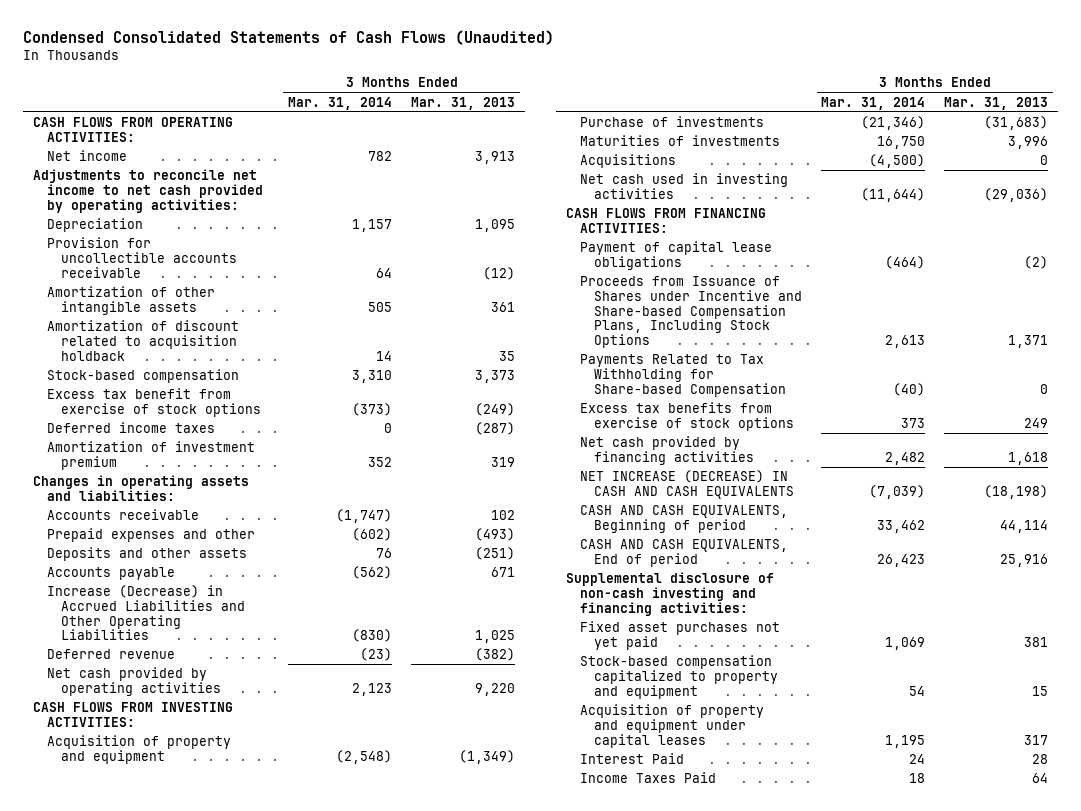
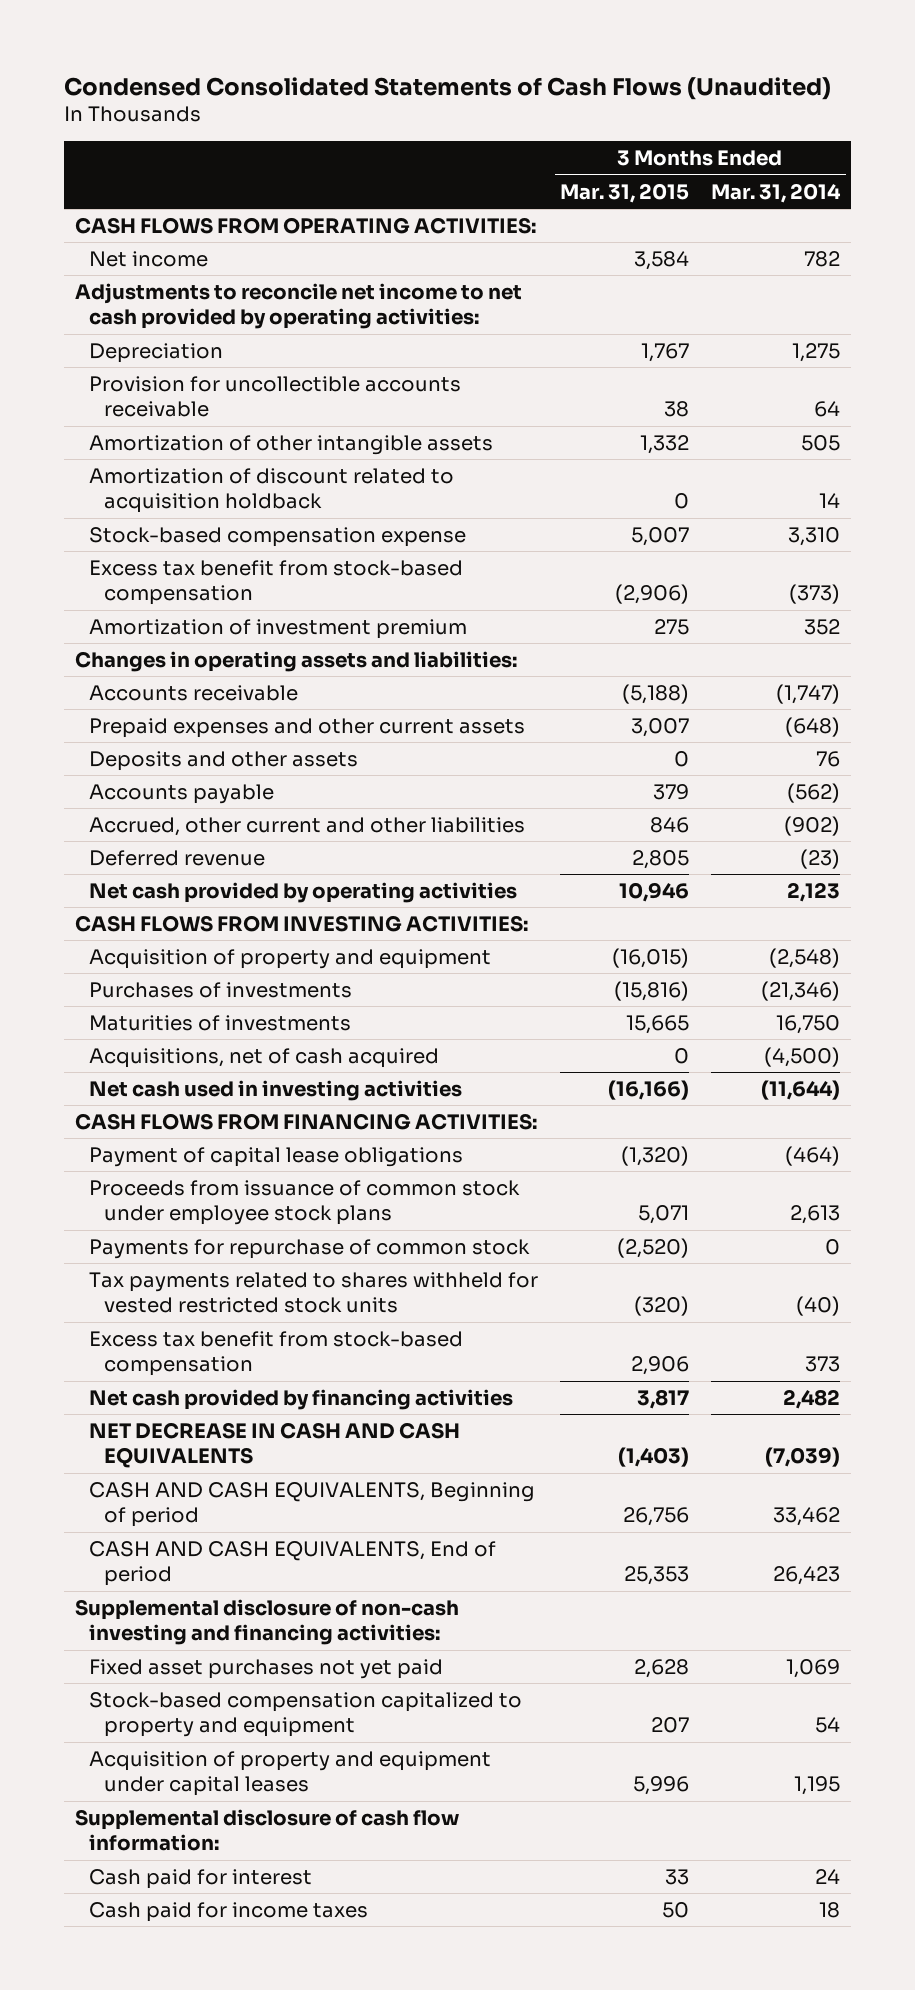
- | 3 Months Ended Mar. 31, 2014 | 3 Months Ended Mar. 31, 2013
+ | 3 Months Ended Mar. 31, 2015 | 3 Months Ended Mar. 31, 2014
- Depreciation | 1,157 | 1,095
+ Depreciation | 1,767 | 1,275
- Stock-based compensation | 3,310 | 3,373
- Excess tax benefit from exercise of stock options | (373) | (249)
- Deferred income taxes | 0 | (287)
+ Stock-based compensation expense | 5,007 | 3,310
+ Excess tax benefit from stock-based compensation | (2,906) | (373)
- Prepaid expenses and other | (602) | (493)
+ Prepaid expenses and other current assets | 3,007 | (648)
- Increase (Decrease) in Accrued Liabilities and Other Operating Liabilities | (830) | 1,025
+ Accrued, other current and other liabilities | 846 | (902)
- Purchase of investments | (21,346) | (31,683)
+ Purchases of investments | (15,816) | (21,346)
- Acquisitions | (4,500) | 0
+ Acquisitions, net of cash acquired | 0 | (4,500)
- Proceeds from Issuance of Shares under Incentive and Share-based Compensation Plans, Including Stock Options | 2,613 | 1,371
- Payments Related to Tax Withholding for Share-based Compensation | (40) | 0
- Excess tax benefits from exercise of stock options | 373 | 249
+ Proceeds from issuance of common stock under employee stock plans | 5,071 | 2,613
+ Payments for repurchase of common stock | (2,520) | 0
+ Tax payments related to shares withheld for vested restricted stock units | (320) | (40)
+ Excess tax benefit from stock-based compensation | 2,906 | 373
- NET INCREASE (DECREASE) IN CASH AND CASH EQUIVALENTS | (7,039) | (18,198)
+ NET DECREASE IN CASH AND CASH EQUIVALENTS | (1,403) | (7,039)
- Interest Paid | 24 | 28
- Income Taxes Paid | 18 | 64
+ Supplemental disclosure of cash flow information:
+ Cash paid for interest | 33 | 24
+ Cash paid for income taxes | 50 | 18

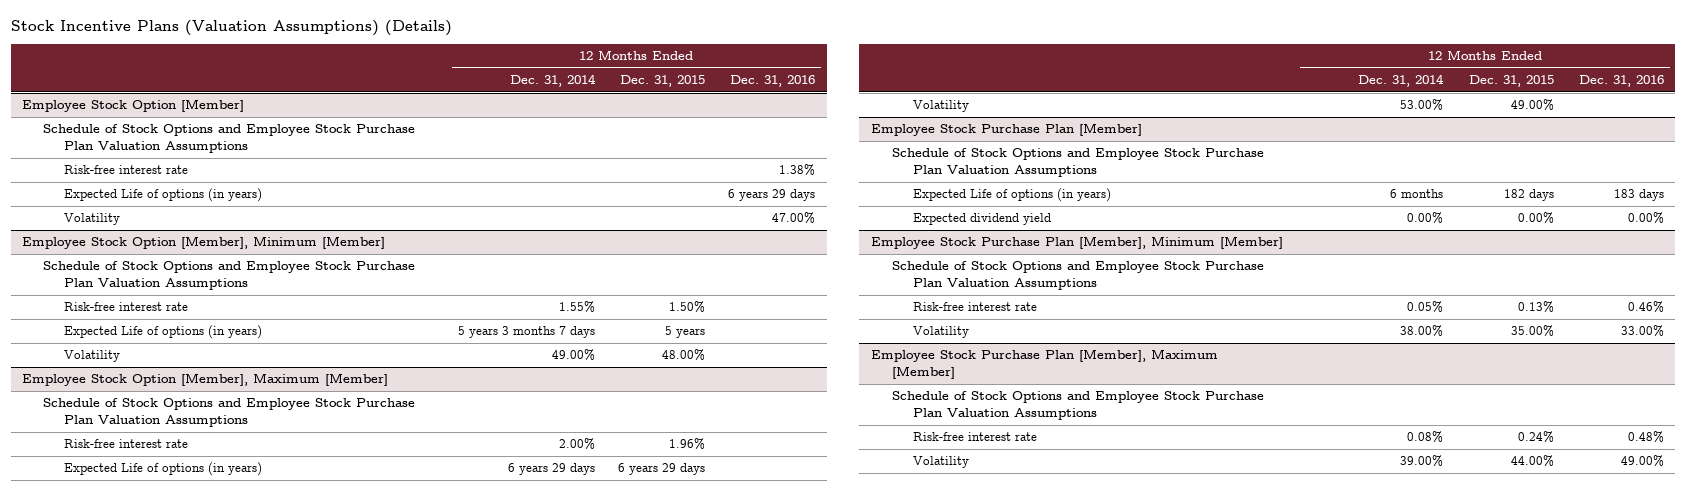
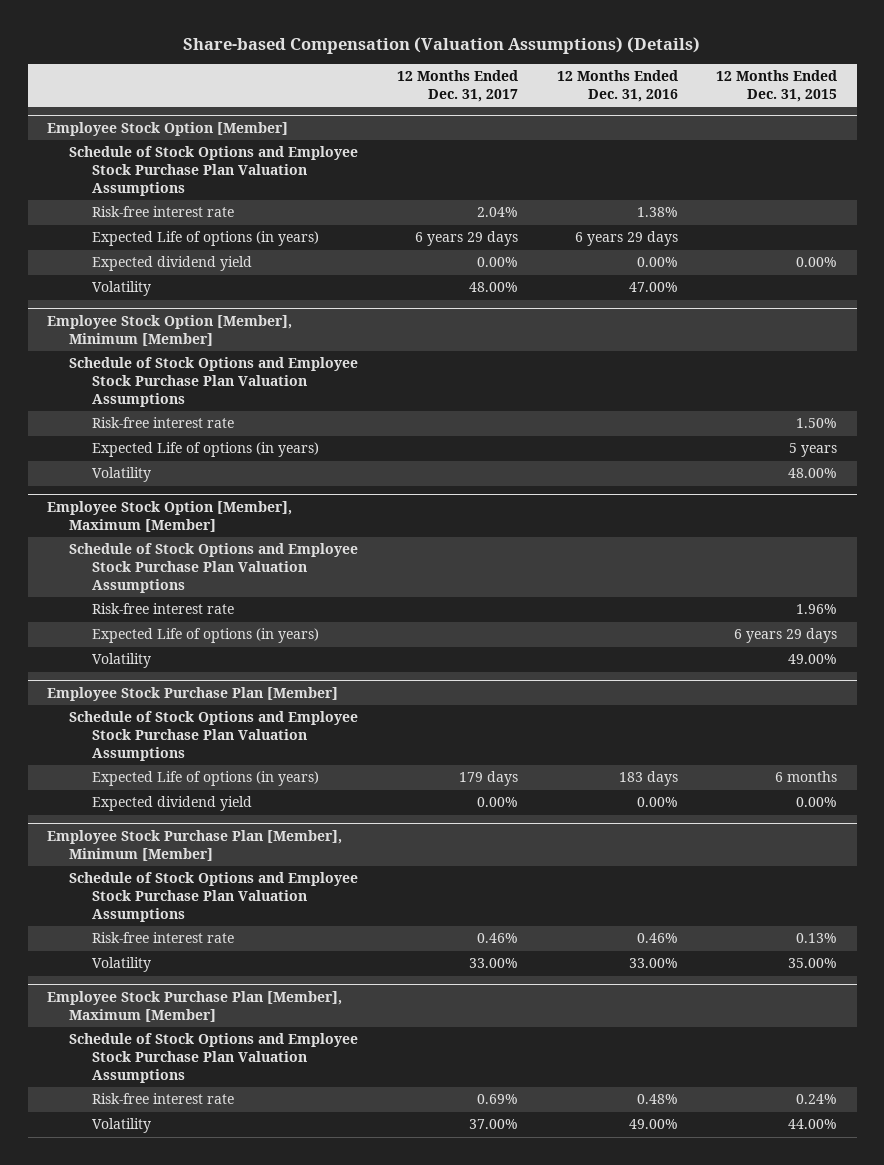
- Stock Incentive Plans (Valuation Assumptions) (Details)
+ Share-based Compensation (Valuation Assumptions) (Details)
- | 12 Months Ended Dec. 31, 2014 | 12 Months Ended Dec. 31, 2015 | 12 Months Ended Dec. 31, 2016
+ | 12 Months Ended Dec. 31, 2017 | 12 Months Ended Dec. 31, 2016 | 12 Months Ended Dec. 31, 2015
@ Employee Stock Option [Member]
+ Expected dividend yield | 0.00% | 0.00% | 0.00%
@ Employee Stock Purchase Plan [Member]
- Expected Life of options (in years) | 6 months | 182 days | 183 days
+ Expected Life of options (in years) | 179 days | 183 days | 6 months

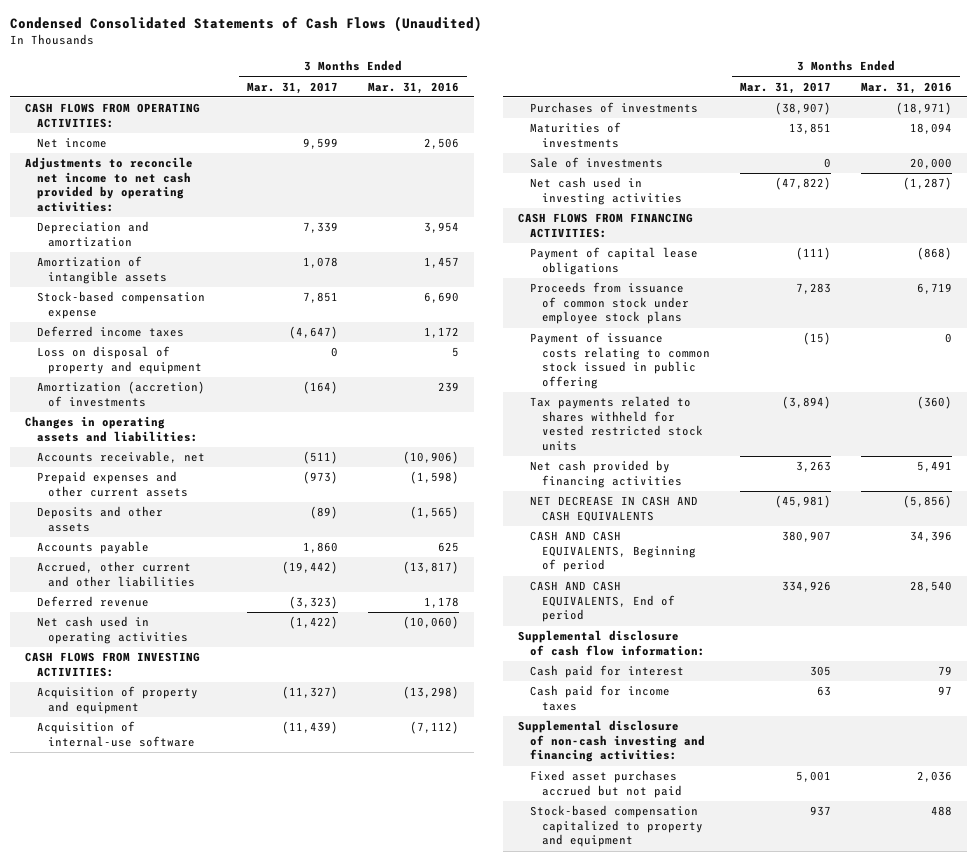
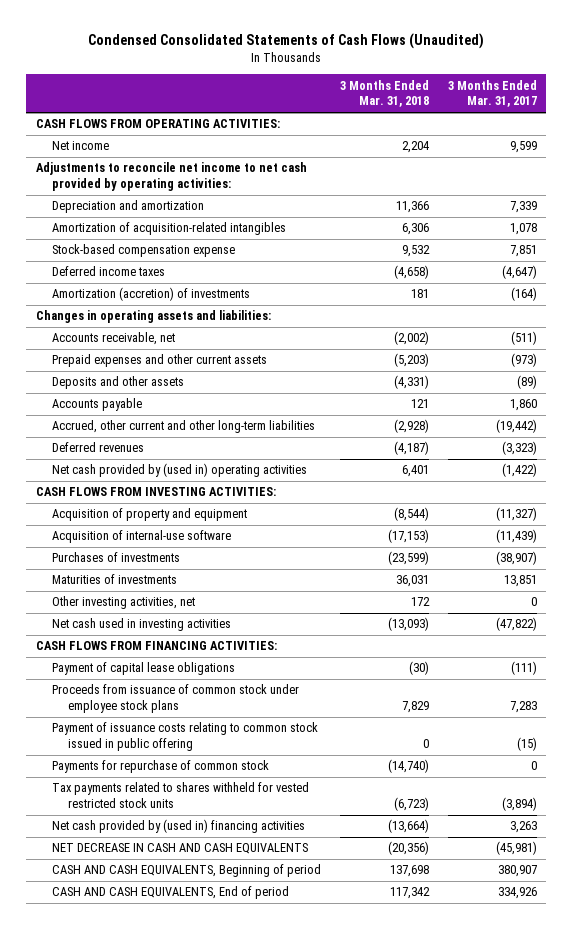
- | 3 Months Ended Mar. 31, 2017 | 3 Months Ended Mar. 31, 2016
+ | 3 Months Ended Mar. 31, 2018 | 3 Months Ended Mar. 31, 2017
- Amortization of intangible assets | 1,078 | 1,457
+ Amortization of acquisition-related intangibles | 6,306 | 1,078
- Loss on disposal of property and equipment | 0 | 5
- Accrued, other current and other liabilities | (19,442) | (13,817)
- Deferred revenue | (3,323) | 1,178
- Net cash used in operating activities | (1,422) | (10,060)
+ Accrued, other current and other long-term liabilities | (2,928) | (19,442)
+ Deferred revenues | (4,187) | (3,323)
+ Net cash provided by (used in) operating activities | 6,401 | (1,422)
- Sale of investments | 0 | 20,000
+ Other investing activities, net | 172 | 0
+ Payments for repurchase of common stock | (14,740) | 0
- Net cash provided by financing activities | 3,263 | 5,491
+ Net cash provided by (used in) financing activities | (13,664) | 3,263
- Supplemental disclosure of cash flow information:
- Cash paid for interest | 305 | 79
- Cash paid for income taxes | 63 | 97
- Supplemental disclosure of non-cash investing and financing activities:
- Fixed asset purchases accrued but not paid | 5,001 | 2,036
- Stock-based compensation capitalized to property and equipment | 937 | 488

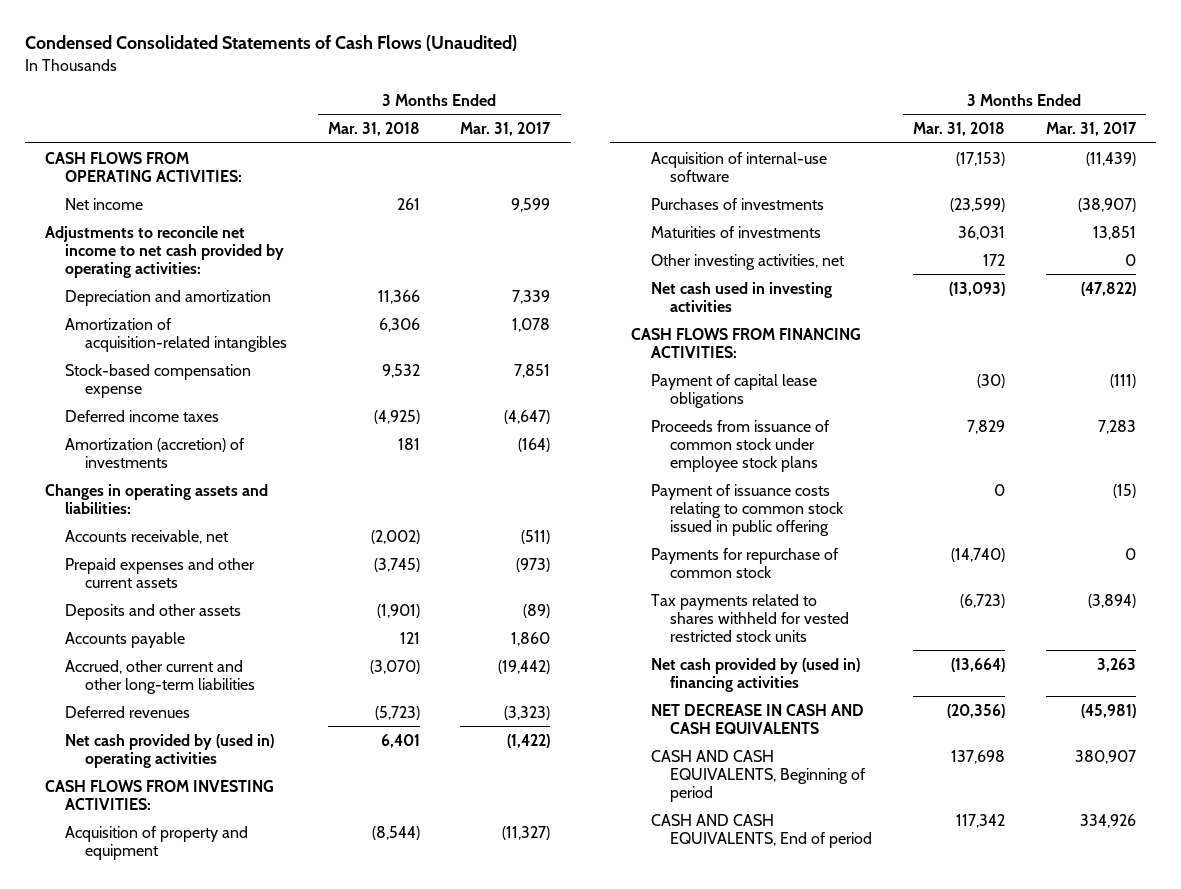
- Net income | 2,204 | 9,599
+ Net income | 261 | 9,599
- Deferred income taxes | (4,658) | (4,647)
+ Deferred income taxes | (4,925) | (4,647)
- Prepaid expenses and other current assets | (5,203) | (973)
- Deposits and other assets | (4,331) | (89)
+ Prepaid expenses and other current assets | (3,745) | (973)
+ Deposits and other assets | (1,901) | (89)
- Accrued, other current and other long-term liabilities | (2,928) | (19,442)
- Deferred revenues | (4,187) | (3,323)
+ Accrued, other current and other long-term liabilities | (3,070) | (19,442)
+ Deferred revenues | (5,723) | (3,323)

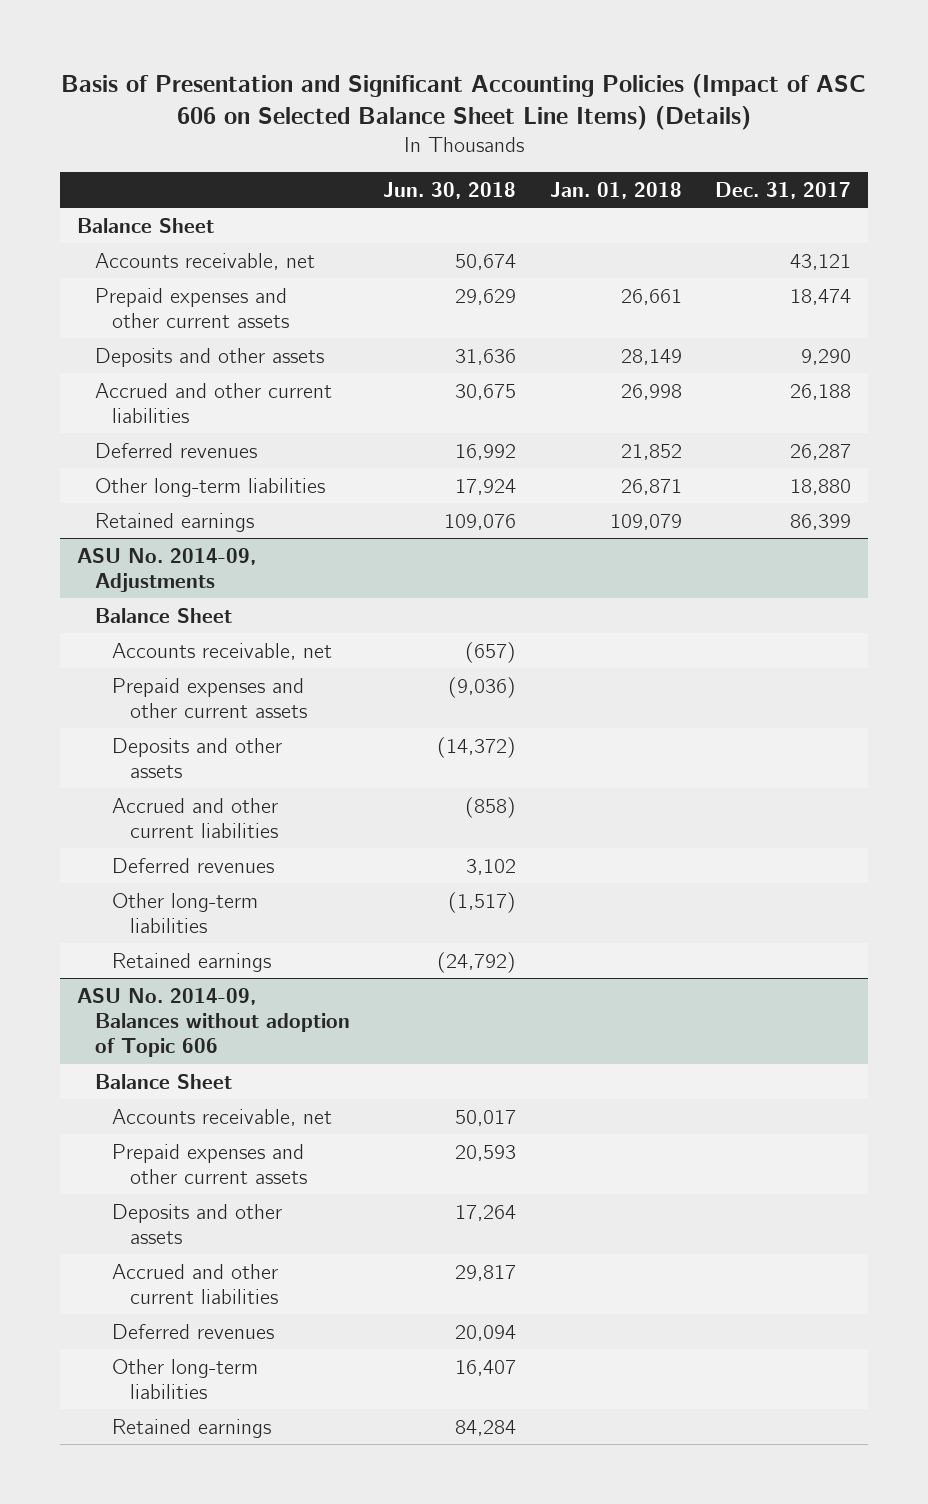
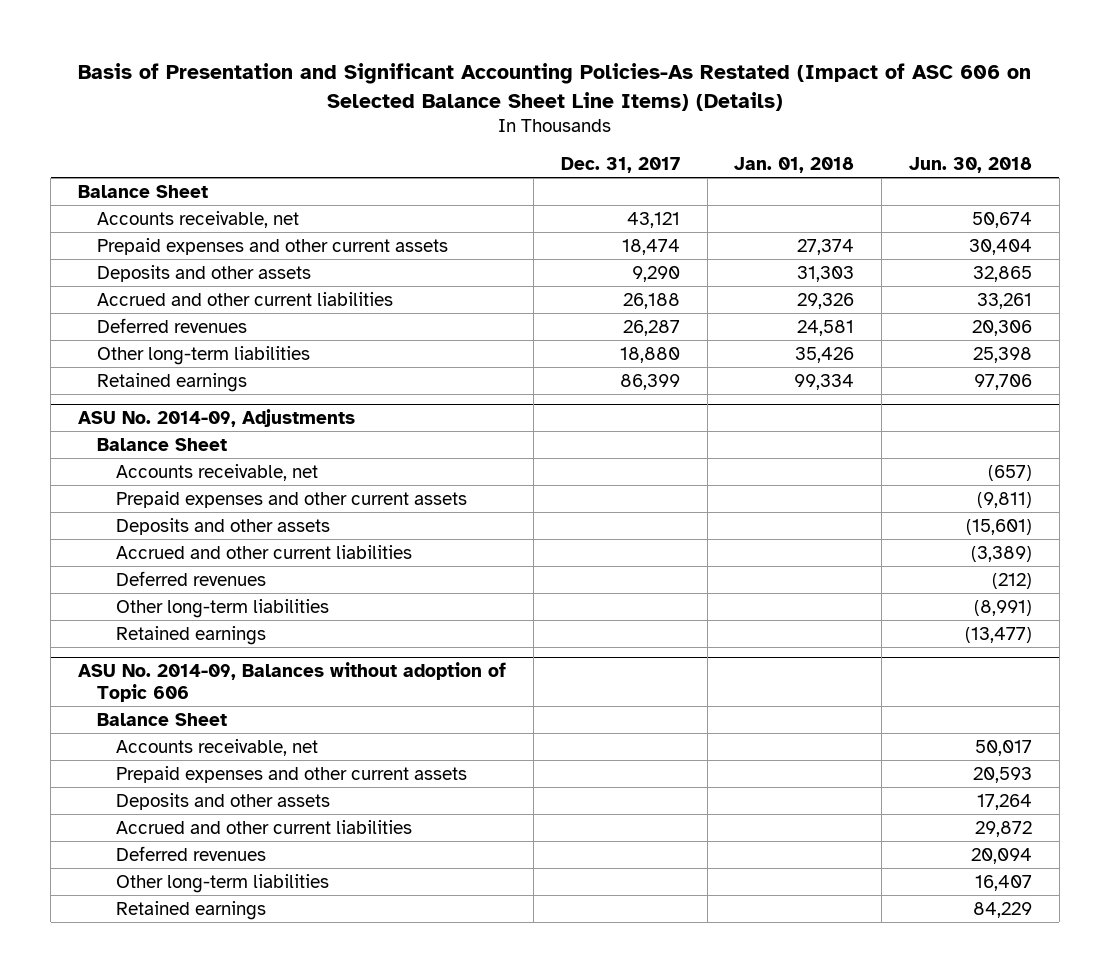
- Basis of Presentation and Significant Accounting Policies (Impact of ASC 606 on Selected Balance Sheet Line Items) (Details)
+ Basis of Presentation and Significant Accounting Policies-As Restated (Impact of ASC 606 on Selected Balance Sheet Line Items) (Details)
- | Jun. 30, 2018 | Jan. 01, 2018 | Dec. 31, 2017
+ | Dec. 31, 2017 | Jan. 01, 2018 | Jun. 30, 2018
- Prepaid expenses and other current assets | 29,629 | 26,661 | 18,474
- Deposits and other assets | 31,636 | 28,149 | 9,290
- Accrued and other current liabilities | 30,675 | 26,998 | 26,188
- Deferred revenues | 16,992 | 21,852 | 26,287
- Other long-term liabilities | 17,924 | 26,871 | 18,880
- Retained earnings | 109,076 | 109,079 | 86,399
+ Prepaid expenses and other current assets | 18,474 | 27,374 | 30,404
+ Deposits and other assets | 9,290 | 31,303 | 32,865
+ Accrued and other current liabilities | 26,188 | 29,326 | 33,261
+ Deferred revenues | 26,287 | 24,581 | 20,306
+ Other long-term liabilities | 18,880 | 35,426 | 25,398
+ Retained earnings | 86,399 | 99,334 | 97,706
@ ASU No. 2014-09, Adjustments
- Prepaid expenses and other current assets | (9,036) | |
- Deposits and other assets | (14,372) | |
- Accrued and other current liabilities | (858) | |
- Deferred revenues | 3,102 | |
- Other long-term liabilities | (1,517) | |
- Retained earnings | (24,792) | |
+ Prepaid expenses and other current assets | | | (9,811)
+ Deposits and other assets | | | (15,601)
+ Accrued and other current liabilities | | | (3,389)
+ Deferred revenues | | | (212)
+ Other long-term liabilities | | | (8,991)
+ Retained earnings | | | (13,477)
@ ASU No. 2014-09, Balances without adoption of Topic 606
- Accrued and other current liabilities | 29,817 | |
+ Accrued and other current liabilities | | | 29,872
- Retained earnings | 84,284 | |
+ Retained earnings | | | 84,229

